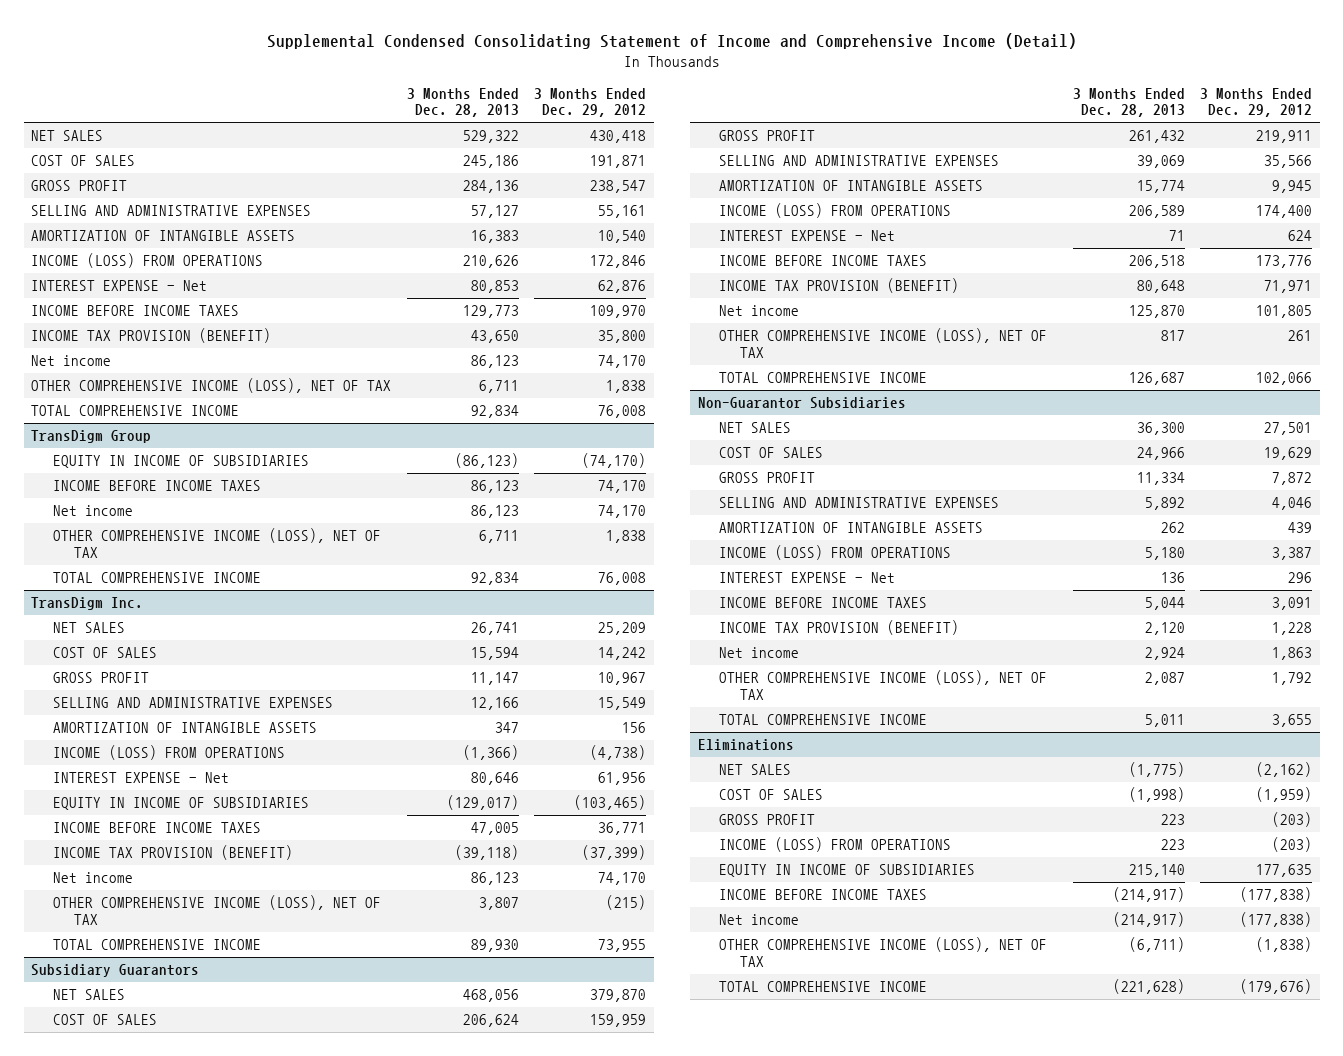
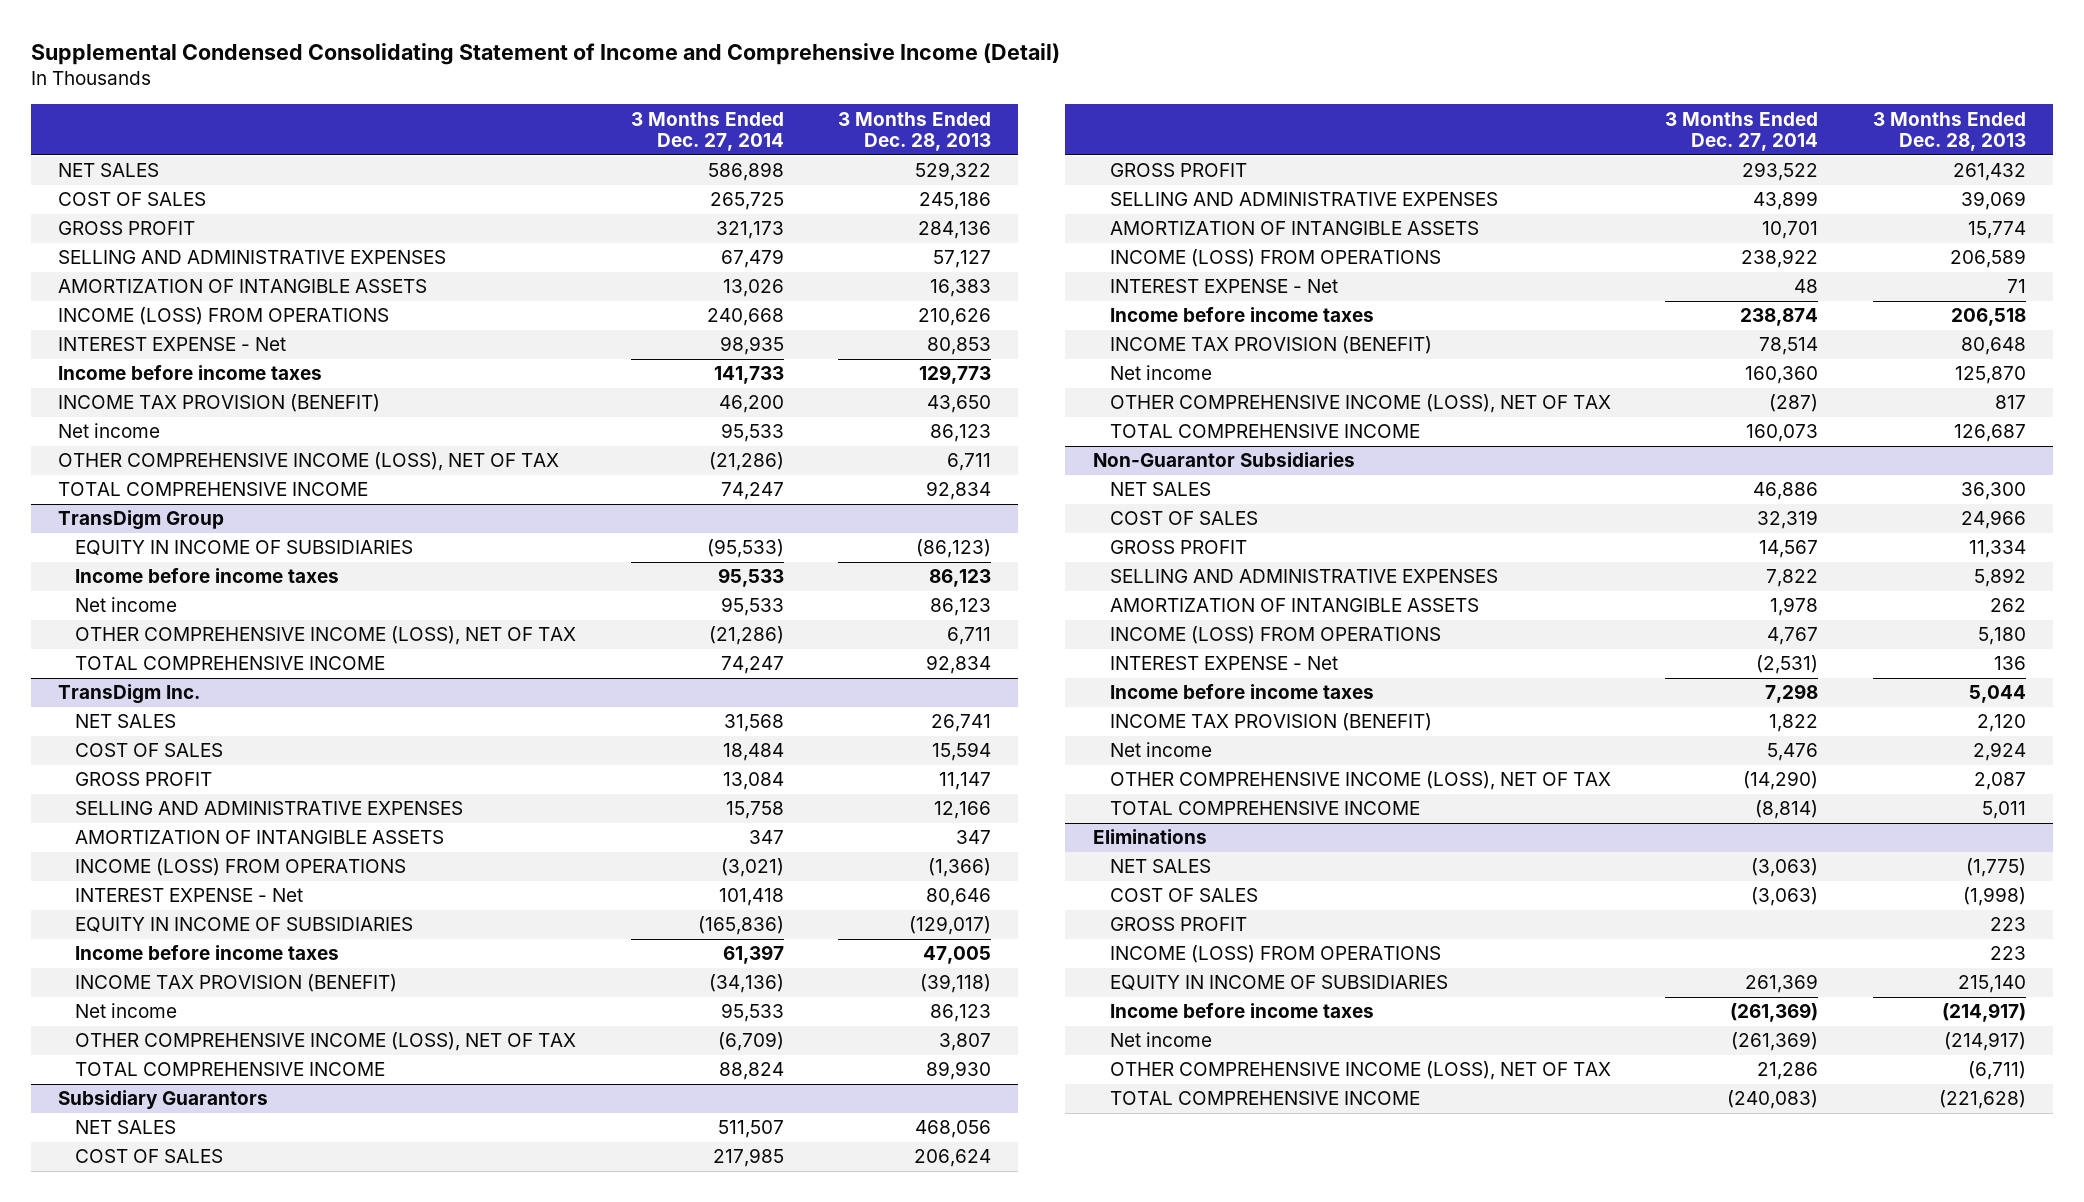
- | 3 Months Ended Dec. 28, 2013 | 3 Months Ended Dec. 29, 2012
+ | 3 Months Ended Dec. 27, 2014 | 3 Months Ended Dec. 28, 2013
- INCOME BEFORE INCOME TAXES | 129,773 | 109,970
+ Income before income taxes | 141,733 | 129,773
@ TransDigm Group
- INCOME BEFORE INCOME TAXES | 86,123 | 74,170
+ Income before income taxes | 95,533 | 86,123
@ TransDigm Inc.
- INCOME BEFORE INCOME TAXES | 47,005 | 36,771
+ Income before income taxes | 61,397 | 47,005
@ Subsidiary Guarantors
- INCOME BEFORE INCOME TAXES | 206,518 | 173,776
+ Income before income taxes | 238,874 | 206,518
@ Non-Guarantor Subsidiaries
- INCOME BEFORE INCOME TAXES | 5,044 | 3,091
+ Income before income taxes | 7,298 | 5,044
@ Eliminations
- INCOME BEFORE INCOME TAXES | (214,917) | (177,838)
+ Income before income taxes | (261,369) | (214,917)

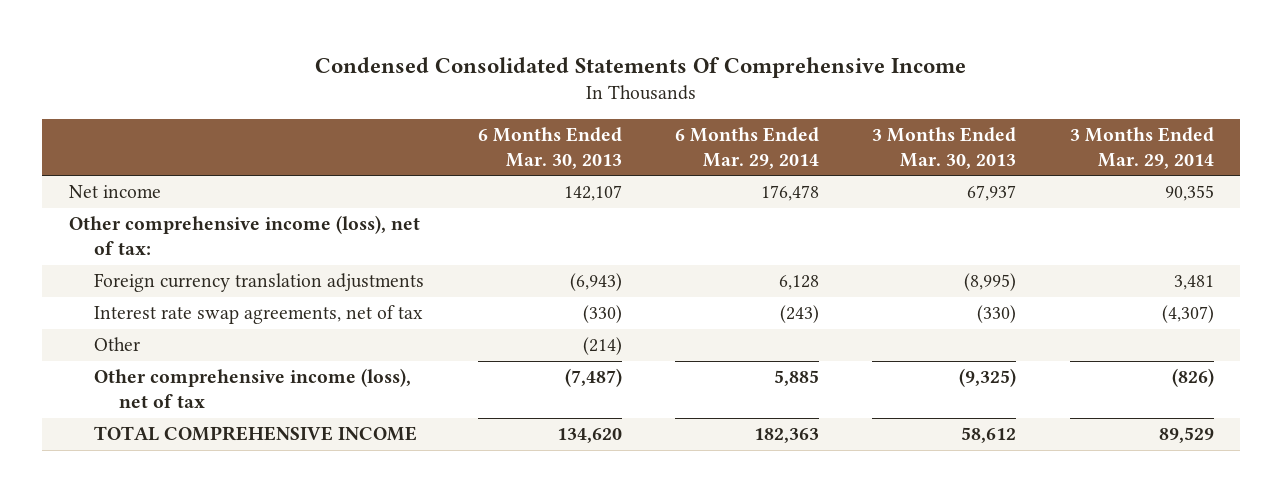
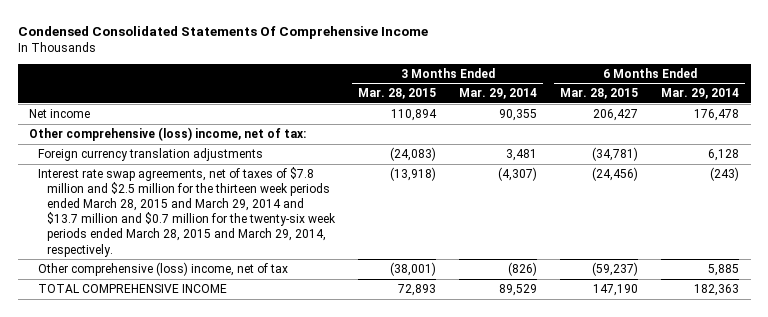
- | 6 Months Ended Mar. 30, 2013 | 6 Months Ended Mar. 29, 2014 | 3 Months Ended Mar. 30, 2013 | 3 Months Ended Mar. 29, 2014
+ | 3 Months Ended Mar. 28, 2015 | 3 Months Ended Mar. 29, 2014 | 6 Months Ended Mar. 28, 2015 | 6 Months Ended Mar. 29, 2014
- Other comprehensive income (loss), net of tax:
+ Other comprehensive (loss) income, net of tax:
- Interest rate swap agreements, net of tax | (330) | (243) | (330) | (4,307)
- Other | (214) | | |
- Other comprehensive income (loss), net of tax | (7,487) | 5,885 | (9,325) | (826)
+ Interest rate swap agreements, net of taxes of $7.8 million and $2.5 million for the thirteen week periods ended March 28, 2015 and March 29, 2014 and $13.7 million and $0.7 million for the twenty-six week periods ended March 28, 2015 and March 29, 2014, respectively. | (13,918) | (4,307) | (24,456) | (243)
+ Other comprehensive (loss) income, net of tax | (38,001) | (826) | (59,237) | 5,885

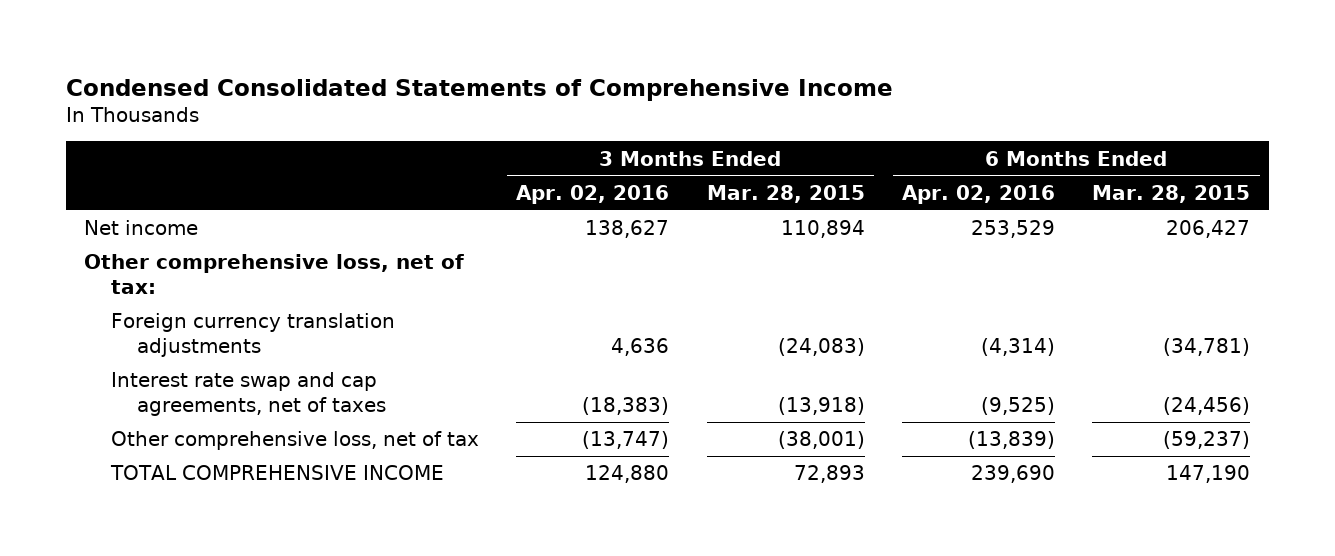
- Condensed Consolidated Statements Of Comprehensive Income
+ Condensed Consolidated Statements of Comprehensive Income
- | 3 Months Ended Mar. 28, 2015 | 3 Months Ended Mar. 29, 2014 | 6 Months Ended Mar. 28, 2015 | 6 Months Ended Mar. 29, 2014
+ | 3 Months Ended Apr. 02, 2016 | 3 Months Ended Mar. 28, 2015 | 6 Months Ended Apr. 02, 2016 | 6 Months Ended Mar. 28, 2015
- Other comprehensive (loss) income, net of tax:
+ Other comprehensive loss, net of tax:
- Interest rate swap agreements, net of taxes of $7.8 million and $2.5 million for the thirteen week periods ended March 28, 2015 and March 29, 2014 and $13.7 million and $0.7 million for the twenty-six week periods ended March 28, 2015 and March 29, 2014, respectively. | (13,918) | (4,307) | (24,456) | (243)
- Other comprehensive (loss) income, net of tax | (38,001) | (826) | (59,237) | 5,885
+ Interest rate swap and cap agreements, net of taxes | (18,383) | (13,918) | (9,525) | (24,456)
+ Other comprehensive loss, net of tax | (13,747) | (38,001) | (13,839) | (59,237)

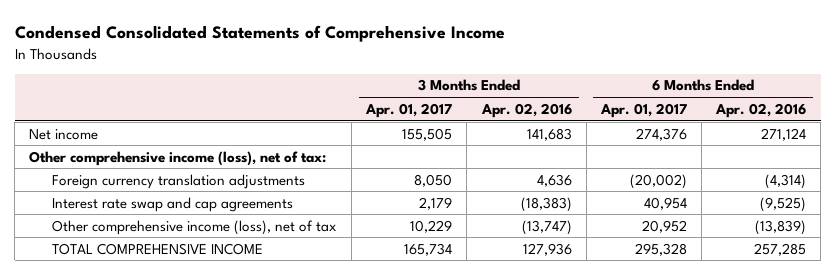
- | 3 Months Ended Apr. 02, 2016 | 3 Months Ended Mar. 28, 2015 | 6 Months Ended Apr. 02, 2016 | 6 Months Ended Mar. 28, 2015
+ | 3 Months Ended Apr. 01, 2017 | 3 Months Ended Apr. 02, 2016 | 6 Months Ended Apr. 01, 2017 | 6 Months Ended Apr. 02, 2016
- Net income | 138,627 | 110,894 | 253,529 | 206,427
- Other comprehensive loss, net of tax:
+ Net income | 155,505 | 141,683 | 274,376 | 271,124
+ Other comprehensive income (loss), net of tax:
- Interest rate swap and cap agreements, net of taxes | (18,383) | (13,918) | (9,525) | (24,456)
- Other comprehensive loss, net of tax | (13,747) | (38,001) | (13,839) | (59,237)
- TOTAL COMPREHENSIVE INCOME | 124,880 | 72,893 | 239,690 | 147,190
+ Interest rate swap and cap agreements | 2,179 | (18,383) | 40,954 | (9,525)
+ Other comprehensive income (loss), net of tax | 10,229 | (13,747) | 20,952 | (13,839)
+ TOTAL COMPREHENSIVE INCOME | 165,734 | 127,936 | 295,328 | 257,285

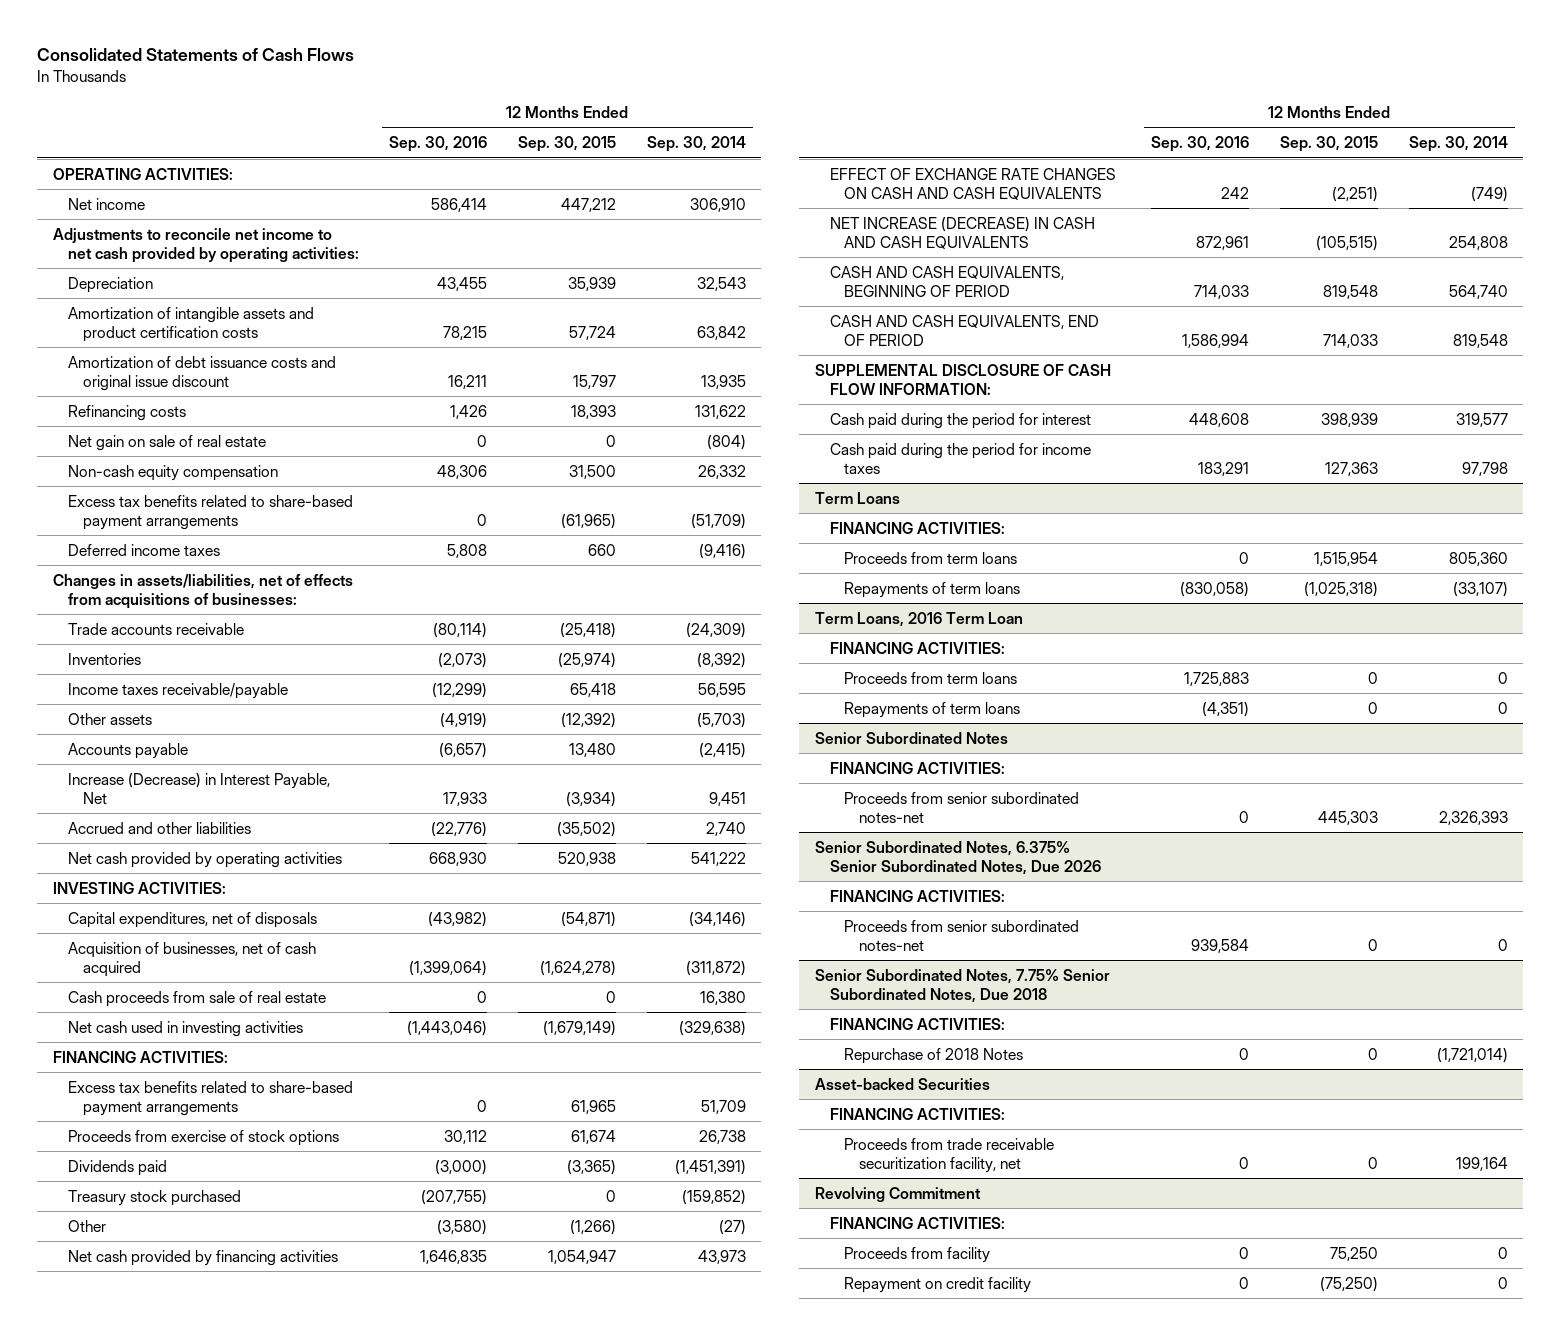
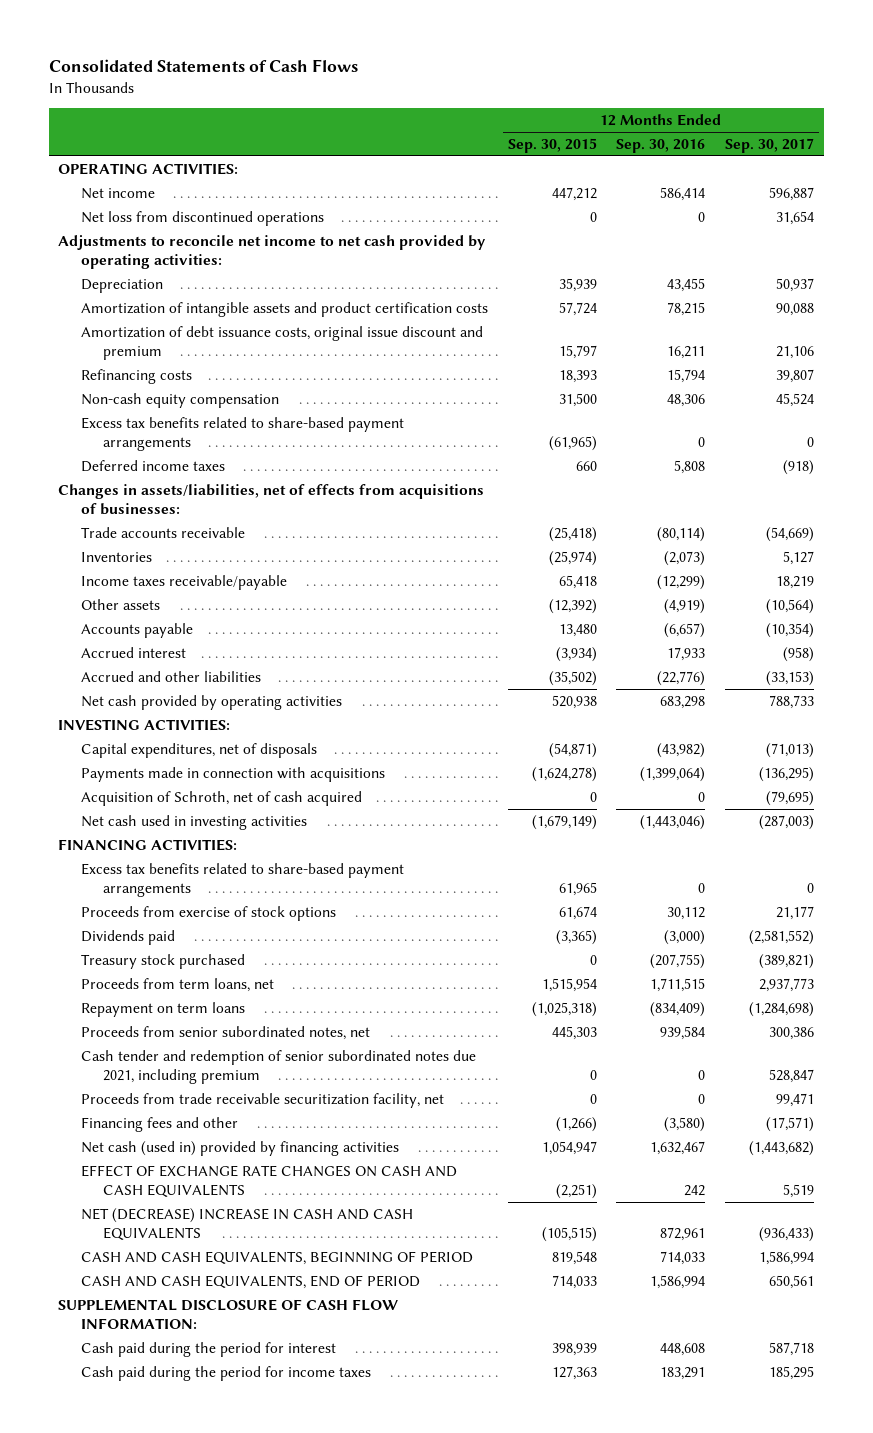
- | 12 Months Ended Sep. 30, 2016 | 12 Months Ended Sep. 30, 2015 | 12 Months Ended Sep. 30, 2014
+ | 12 Months Ended Sep. 30, 2015 | 12 Months Ended Sep. 30, 2016 | 12 Months Ended Sep. 30, 2017
+ Net loss from discontinued operations | 0 | 0 | 31,654
- Amortization of debt issuance costs and original issue discount | 16,211 | 15,797 | 13,935
- Refinancing costs | 1,426 | 18,393 | 131,622
- Net gain on sale of real estate | 0 | 0 | (804)
+ Amortization of debt issuance costs, original issue discount and premium | 15,797 | 16,211 | 21,106
+ Refinancing costs | 18,393 | 15,794 | 39,807
- Increase (Decrease) in Interest Payable, Net | 17,933 | (3,934) | 9,451
+ Accrued interest | (3,934) | 17,933 | (958)
- Net cash provided by operating activities | 668,930 | 520,938 | 541,222
+ Net cash provided by operating activities | 520,938 | 683,298 | 788,733
- Acquisition of businesses, net of cash acquired | (1,399,064) | (1,624,278) | (311,872)
- Cash proceeds from sale of real estate | 0 | 0 | 16,380
+ Payments made in connection with acquisitions | (1,624,278) | (1,399,064) | (136,295)
+ Acquisition of Schroth, net of cash acquired | 0 | 0 | (79,695)
- Other | (3,580) | (1,266) | (27)
- Net cash provided by financing activities | 1,646,835 | 1,054,947 | 43,973
+ Proceeds from term loans, net | 1,515,954 | 1,711,515 | 2,937,773
+ Repayment on term loans | (1,025,318) | (834,409) | (1,284,698)
+ Proceeds from senior subordinated notes, net | 445,303 | 939,584 | 300,386
+ Cash tender and redemption of senior subordinated notes due 2021, including premium | 0 | 0 | 528,847
+ Proceeds from trade receivable securitization facility, net | 0 | 0 | 99,471
+ Financing fees and other | (1,266) | (3,580) | (17,571)
+ Net cash (used in) provided by financing activities | 1,054,947 | 1,632,467 | (1,443,682)
- NET INCREASE (DECREASE) IN CASH AND CASH EQUIVALENTS | 872,961 | (105,515) | 254,808
+ NET (DECREASE) INCREASE IN CASH AND CASH EQUIVALENTS | (105,515) | 872,961 | (936,433)
- Term Loans
- FINANCING ACTIVITIES:
- Proceeds from term loans | 0 | 1,515,954 | 805,360
- Repayments of term loans | (830,058) | (1,025,318) | (33,107)
- Term Loans, 2016 Term Loan
- FINANCING ACTIVITIES:
- Proceeds from term loans | 1,725,883 | 0 | 0
- Repayments of term loans | (4,351) | 0 | 0
- Senior Subordinated Notes
- FINANCING ACTIVITIES:
- Proceeds from senior subordinated notes-net | 0 | 445,303 | 2,326,393
- Senior Subordinated Notes, 6.375% Senior Subordinated Notes, Due 2026
- FINANCING ACTIVITIES:
- Proceeds from senior subordinated notes-net | 939,584 | 0 | 0
- Senior Subordinated Notes, 7.75% Senior Subordinated Notes, Due 2018
- FINANCING ACTIVITIES:
- Repurchase of 2018 Notes | 0 | 0 | (1,721,014)
- Asset-backed Securities
- FINANCING ACTIVITIES:
- Proceeds from trade receivable securitization facility, net | 0 | 0 | 199,164
- Revolving Commitment
- FINANCING ACTIVITIES:
- Proceeds from facility | 0 | 75,250 | 0
- Repayment on credit facility | 0 | (75,250) | 0

